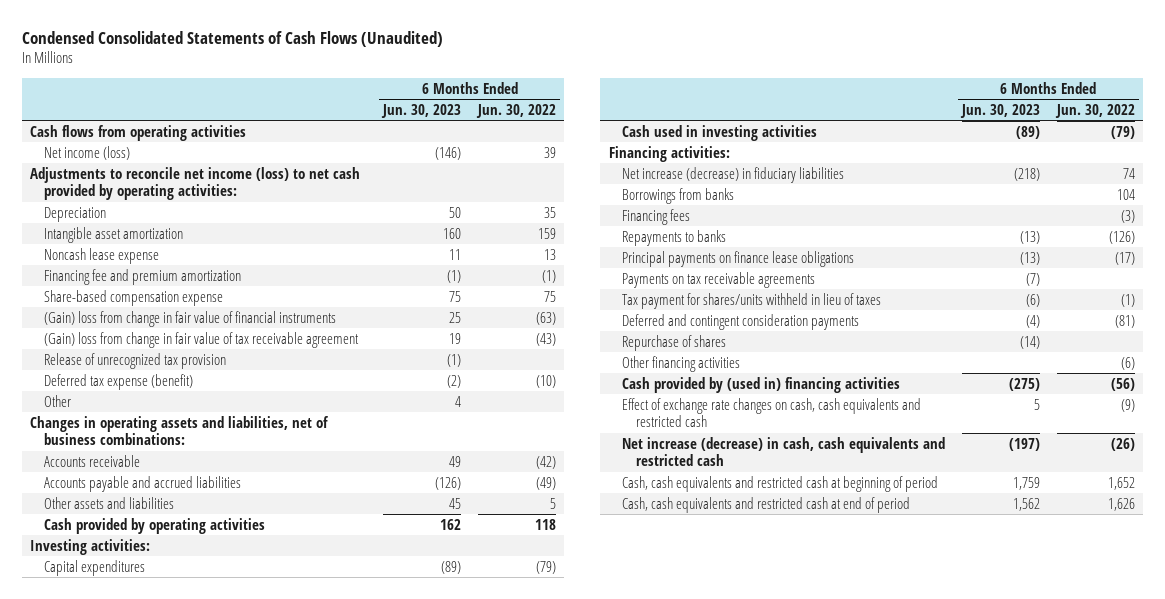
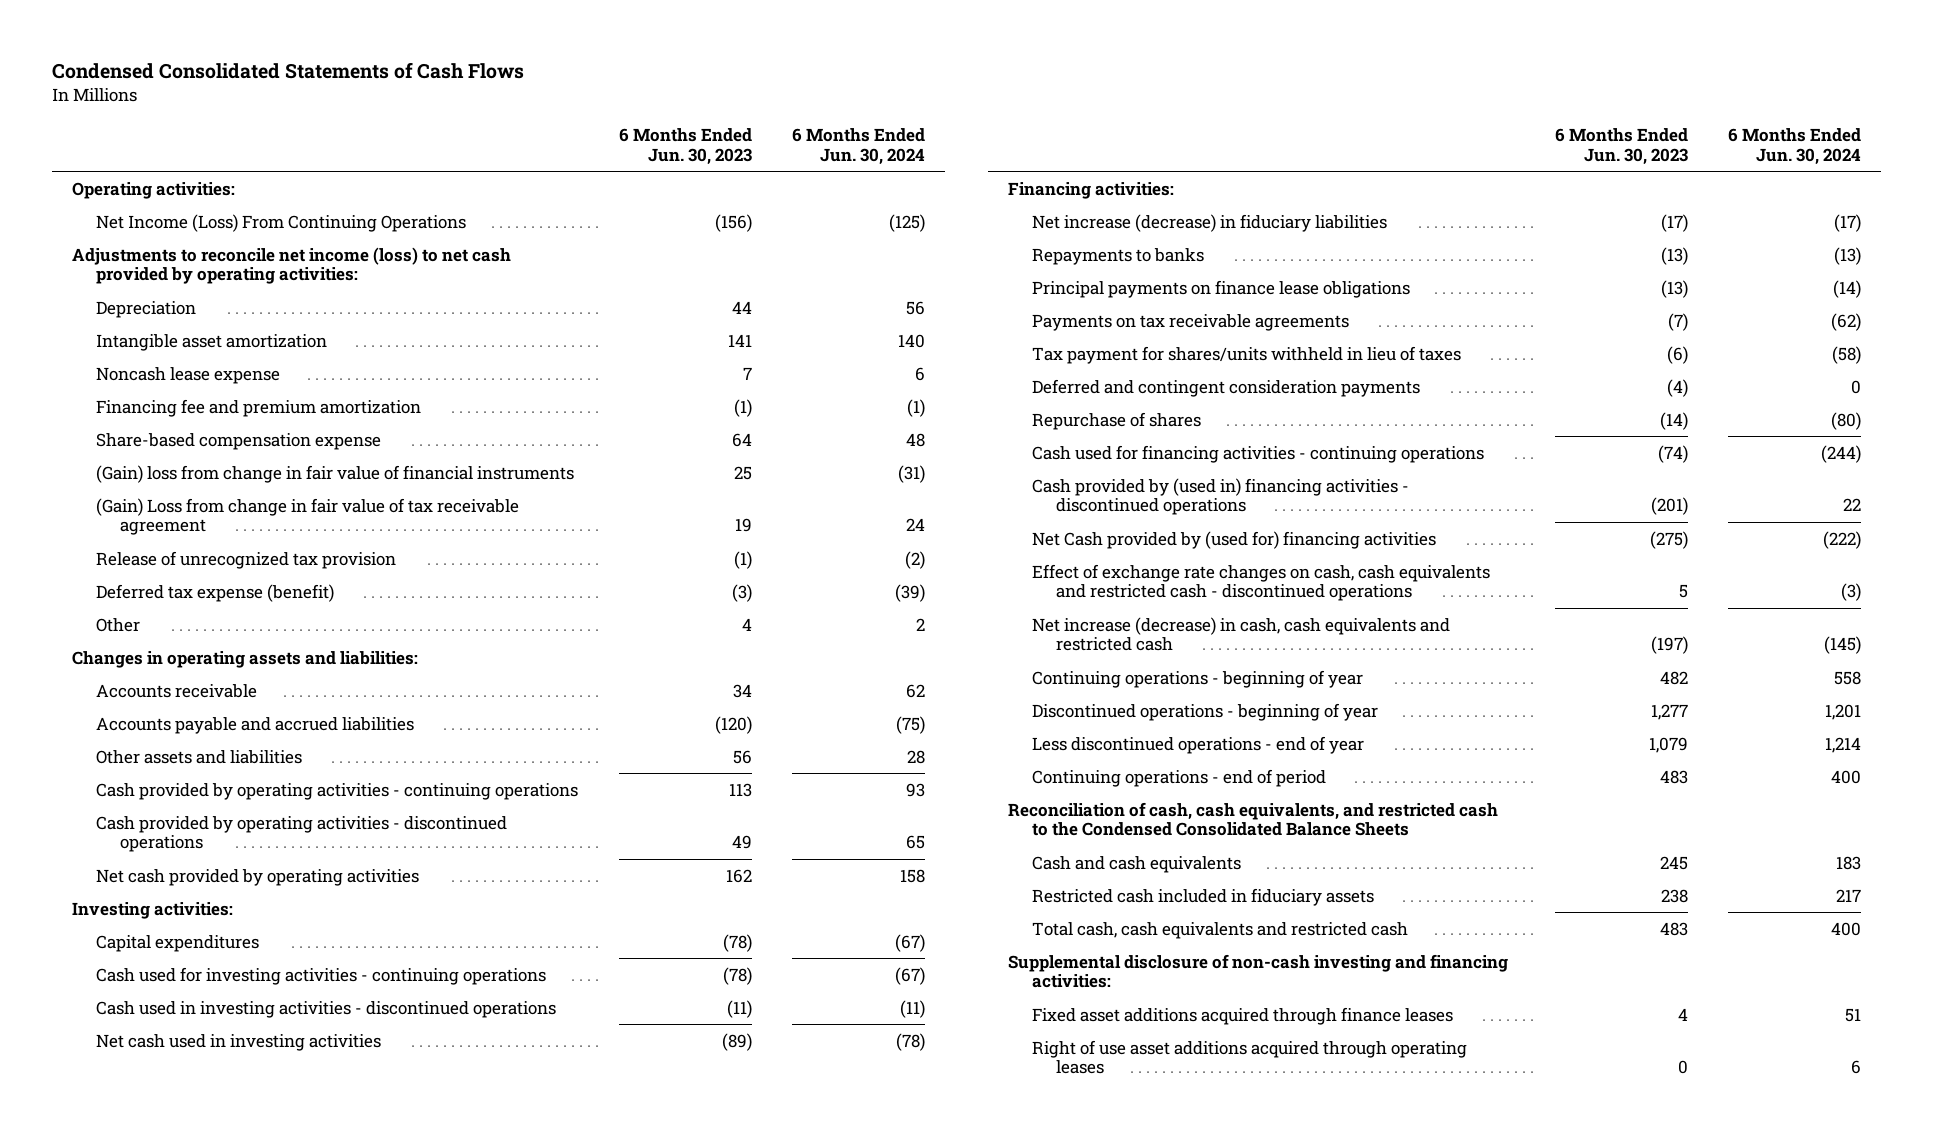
- Condensed Consolidated Statements of Cash Flows (Unaudited)
+ Condensed Consolidated Statements of Cash Flows
- | 6 Months Ended Jun. 30, 2023 | 6 Months Ended Jun. 30, 2022
+ | 6 Months Ended Jun. 30, 2023 | 6 Months Ended Jun. 30, 2024
- Cash flows from operating activities
- Net income (loss) | (146) | 39
+ Operating activities:
+ Net Income (Loss) From Continuing Operations | (156) | (125)
- Depreciation | 50 | 35
- Intangible asset amortization | 160 | 159
- Noncash lease expense | 11 | 13
+ Depreciation | 44 | 56
+ Intangible asset amortization | 141 | 140
+ Noncash lease expense | 7 | 6
- Share-based compensation expense | 75 | 75
+ Share-based compensation expense | 64 | 48
- (Gain) loss from change in fair value of tax receivable agreement | 19 | (43)
+ (Gain) Loss from change in fair value of tax receivable agreement | 19 | 24
- Deferred tax expense (benefit) | (2) | (10)
+ Deferred tax expense (benefit) | (3) | (39)
- Changes in operating assets and liabilities, net of business combinations:
- Accounts receivable | 49 | (42)
- Accounts payable and accrued liabilities | (126) | (49)
- Other assets and liabilities | 45 | 5
- Cash provided by operating activities | 162 | 118
+ Changes in operating assets and liabilities:
+ Accounts receivable | 34 | 62
+ Accounts payable and accrued liabilities | (120) | (75)
+ Other assets and liabilities | 56 | 28
+ Cash provided by operating activities - continuing operations | 113 | 93
+ Cash provided by operating activities - discontinued operations | 49 | 65
+ Net cash provided by operating activities | 162 | 158
- Capital expenditures | (89) | (79)
- Cash used in investing activities | (89) | (79)
+ Capital expenditures | (78) | (67)
+ Cash used for investing activities - continuing operations | (78) | (67)
+ Cash used in investing activities - discontinued operations | (11) | (11)
+ Net cash used in investing activities | (89) | (78)
- Net increase (decrease) in fiduciary liabilities | (218) | 74
- Borrowings from banks | | 104
- Financing fees | | (3)
+ Net increase (decrease) in fiduciary liabilities | (17) | (17)
- Other financing activities | | (6)
- Cash provided by (used in) financing activities | (275) | (56)
- Effect of exchange rate changes on cash, cash equivalents and restricted cash | 5 | (9)
+ Cash used for financing activities - continuing operations | (74) | (244)
+ Cash provided by (used in) financing activities - discontinued operations | (201) | 22
+ Net Cash provided by (used for) financing activities | (275) | (222)
+ Effect of exchange rate changes on cash, cash equivalents and restricted cash - discontinued operations | 5 | (3)
- Cash, cash equivalents and restricted cash at beginning of period | 1,759 | 1,652
- Cash, cash equivalents and restricted cash at end of period | 1,562 | 1,626
+ Continuing operations - beginning of year | 482 | 558
+ Discontinued operations - beginning of year | 1,277 | 1,201
+ Less discontinued operations - end of year | 1,079 | 1,214
+ Continuing operations - end of period | 483 | 400
+ Reconciliation of cash, cash equivalents, and restricted cash to the Condensed Consolidated Balance Sheets
+ Cash and cash equivalents | 245 | 183
+ Restricted cash included in fiduciary assets | 238 | 217
+ Total cash, cash equivalents and restricted cash | 483 | 400
+ Supplemental disclosure of non-cash investing and financing activities:
+ Fixed asset additions acquired through finance leases | 4 | 51
+ Right of use asset additions acquired through operating leases | 0 | 6

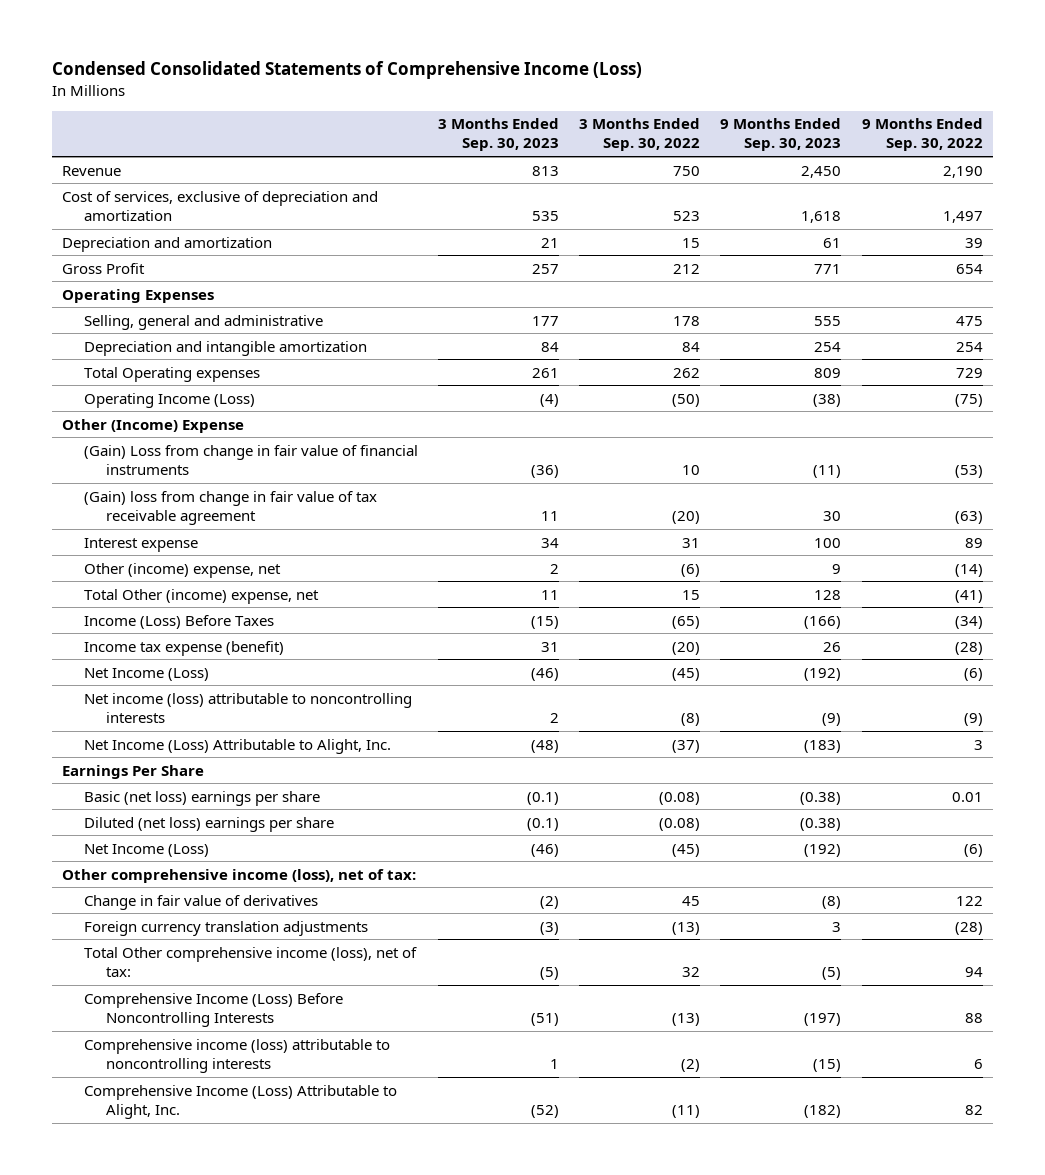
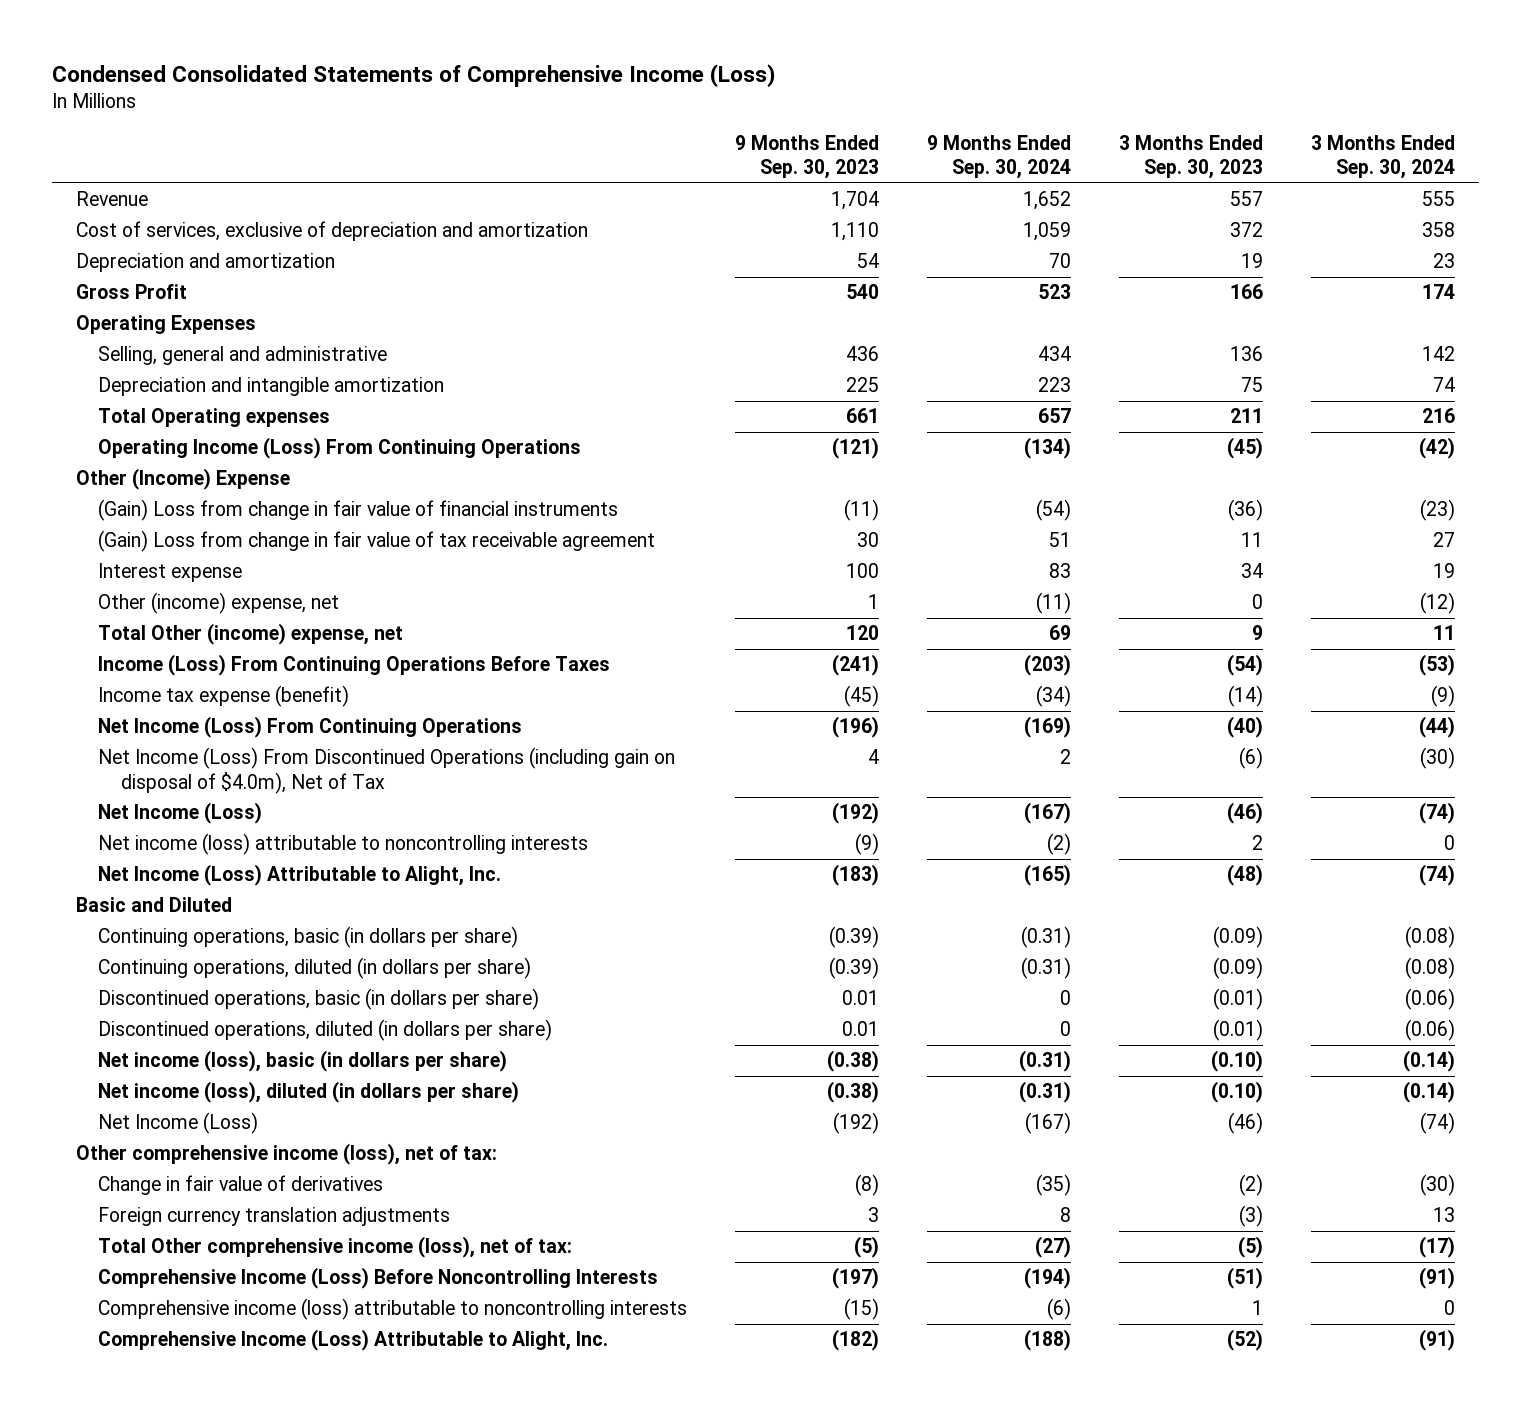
- | 3 Months Ended Sep. 30, 2023 | 3 Months Ended Sep. 30, 2022 | 9 Months Ended Sep. 30, 2023 | 9 Months Ended Sep. 30, 2022
+ | 9 Months Ended Sep. 30, 2023 | 9 Months Ended Sep. 30, 2024 | 3 Months Ended Sep. 30, 2023 | 3 Months Ended Sep. 30, 2024
- Revenue | 813 | 750 | 2,450 | 2,190
- Cost of services, exclusive of depreciation and amortization | 535 | 523 | 1,618 | 1,497
- Depreciation and amortization | 21 | 15 | 61 | 39
- Gross Profit | 257 | 212 | 771 | 654
+ Revenue | 1,704 | 1,652 | 557 | 555
+ Cost of services, exclusive of depreciation and amortization | 1,110 | 1,059 | 372 | 358
+ Depreciation and amortization | 54 | 70 | 19 | 23
+ Gross Profit | 540 | 523 | 166 | 174
- Selling, general and administrative | 177 | 178 | 555 | 475
- Depreciation and intangible amortization | 84 | 84 | 254 | 254
- Total Operating expenses | 261 | 262 | 809 | 729
- Operating Income (Loss) | (4) | (50) | (38) | (75)
+ Selling, general and administrative | 436 | 434 | 136 | 142
+ Depreciation and intangible amortization | 225 | 223 | 75 | 74
+ Total Operating expenses | 661 | 657 | 211 | 216
+ Operating Income (Loss) From Continuing Operations | (121) | (134) | (45) | (42)
- (Gain) loss from change in fair value of tax receivable agreement | 11 | (20) | 30 | (63)
+ (Gain) Loss from change in fair value of tax receivable agreement | 30 | 51 | 11 | 27
- Other (income) expense, net | 2 | (6) | 9 | (14)
- Total Other (income) expense, net | 11 | 15 | 128 | (41)
- Income (Loss) Before Taxes | (15) | (65) | (166) | (34)
- Income tax expense (benefit) | 31 | (20) | 26 | (28)
+ Other (income) expense, net | 1 | (11) | 0 | (12)
+ Total Other (income) expense, net | 120 | 69 | 9 | 11
+ Income (Loss) From Continuing Operations Before Taxes | (241) | (203) | (54) | (53)
+ Income tax expense (benefit) | (45) | (34) | (14) | (9)
+ Net Income (Loss) From Continuing Operations | (196) | (169) | (40) | (44)
+ Net Income (Loss) From Discontinued Operations (including gain on disposal of $4.0m), Net of Tax | 4 | 2 | (6) | (30)
- Earnings Per Share
- Basic (net loss) earnings per share | (0.1) | (0.08) | (0.38) | 0.01
- Diluted (net loss) earnings per share | (0.1) | (0.08) | (0.38) |
+ Basic and Diluted
+ Continuing operations, basic (in dollars per share) | (0.39) | (0.31) | (0.09) | (0.08)
+ Continuing operations, diluted (in dollars per share) | (0.39) | (0.31) | (0.09) | (0.08)
+ Discontinued operations, basic (in dollars per share) | 0.01 | 0 | (0.01) | (0.06)
+ Discontinued operations, diluted (in dollars per share) | 0.01 | 0 | (0.01) | (0.06)
+ Net income (loss), basic (in dollars per share) | (0.38) | (0.31) | (0.10) | (0.14)
+ Net income (loss), diluted (in dollars per share) | (0.38) | (0.31) | (0.10) | (0.14)

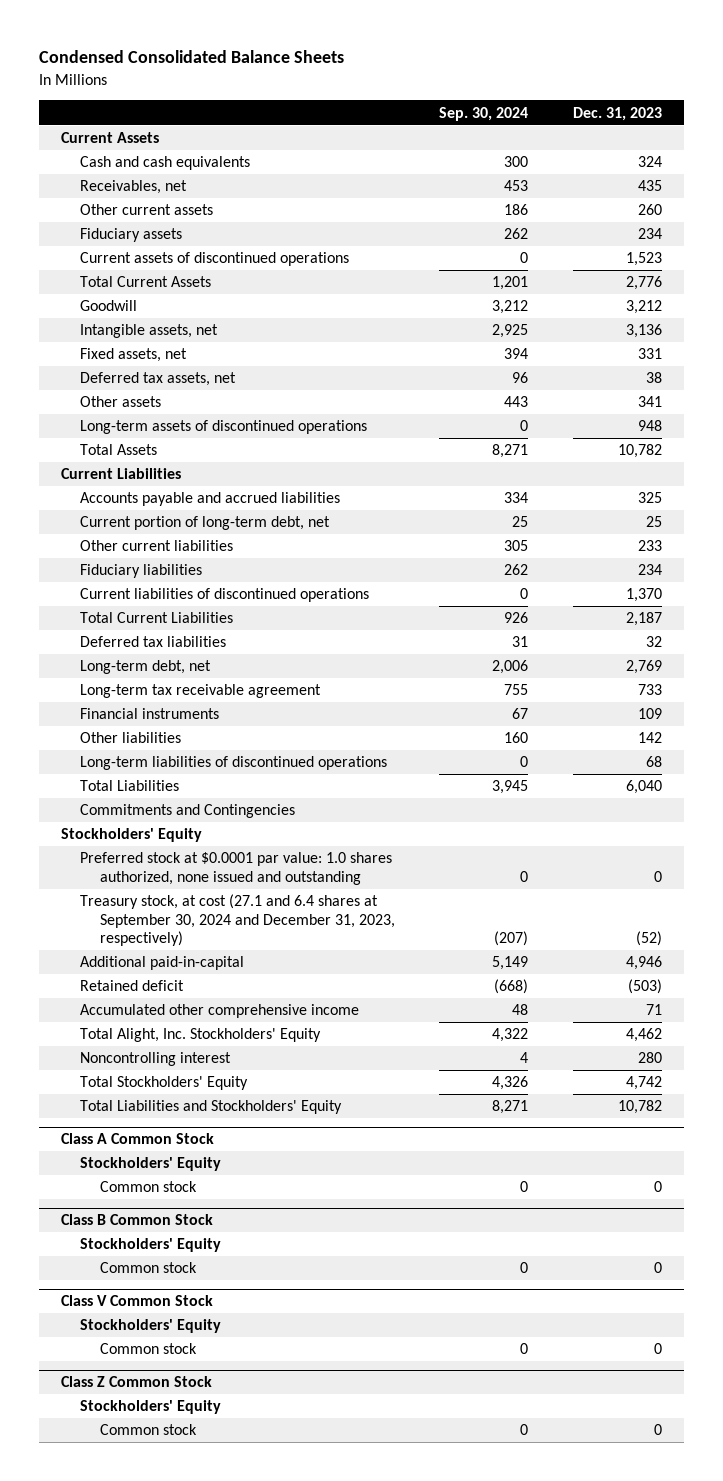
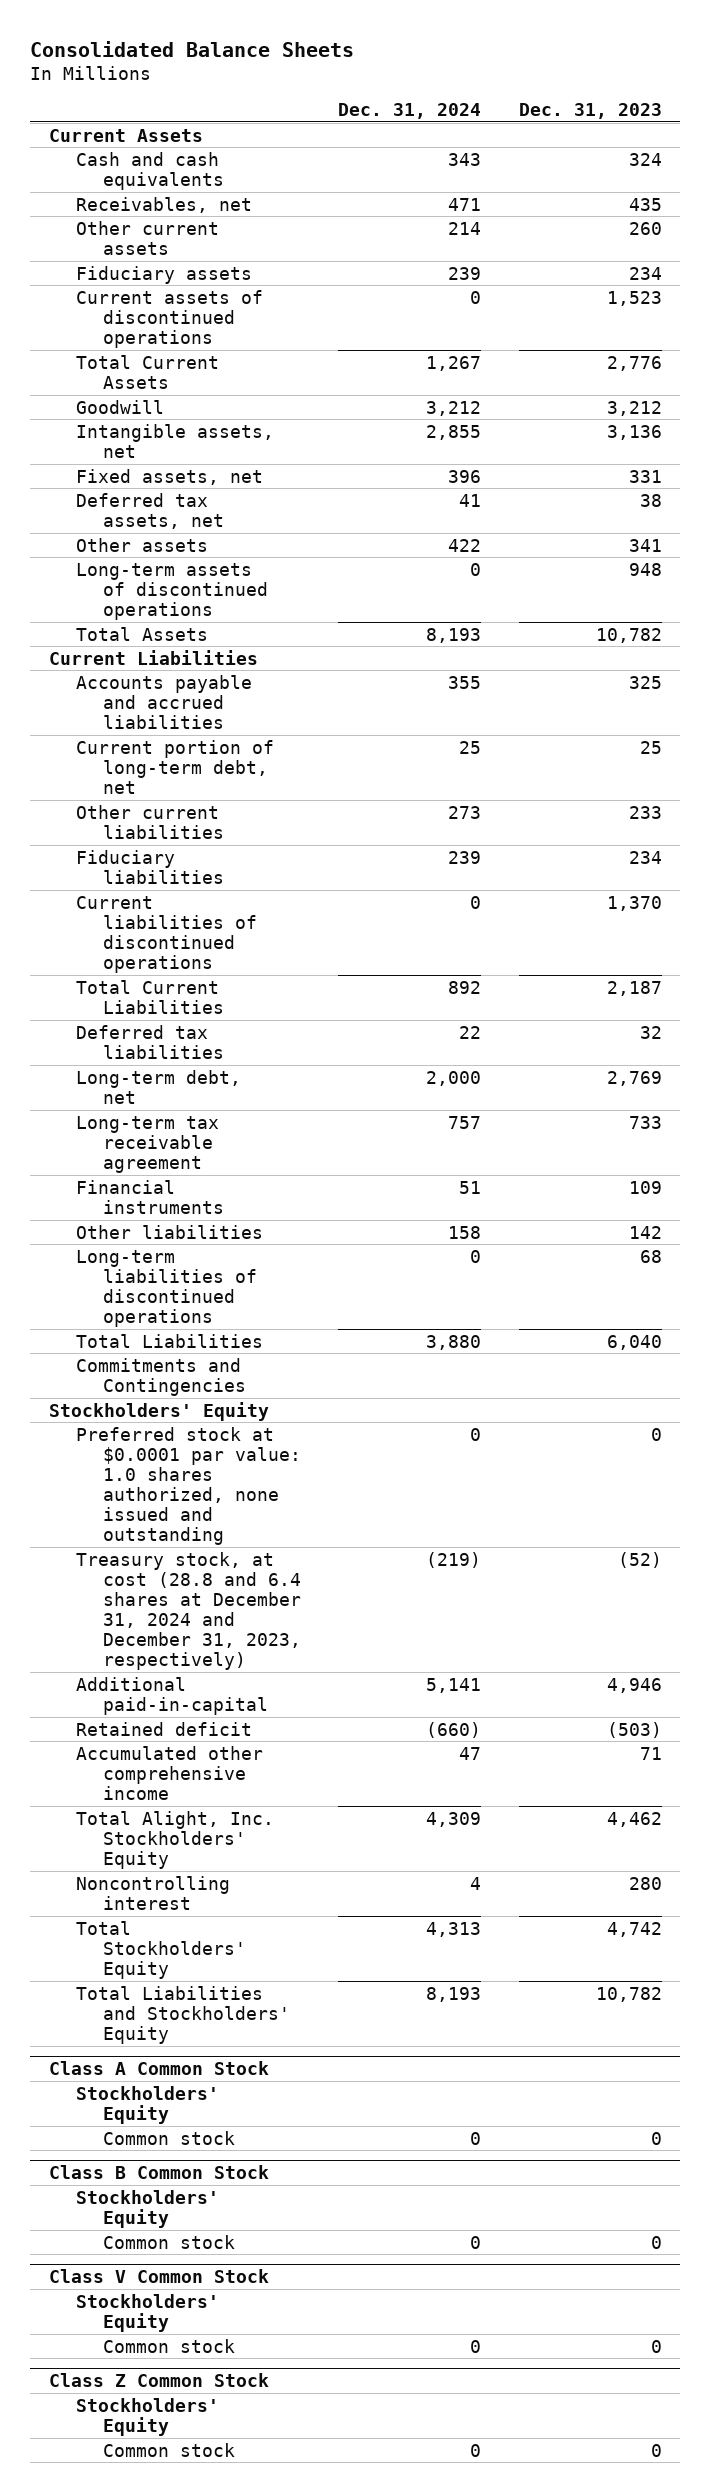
- Condensed Consolidated Balance Sheets
+ Consolidated Balance Sheets
- | Sep. 30, 2024 | Dec. 31, 2023
+ | Dec. 31, 2024 | Dec. 31, 2023
- Treasury stock, at cost (27.1 and 6.4 shares at September 30, 2024 and December 31, 2023, respectively) | (207) | (52)
+ Treasury stock, at cost (28.8 and 6.4 shares at December 31, 2024 and December 31, 2023, respectively) | (219) | (52)

